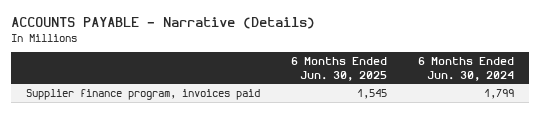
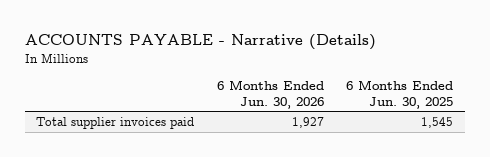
- | 6 Months Ended Jun. 30, 2025 | 6 Months Ended Jun. 30, 2024
+ | 6 Months Ended Jun. 30, 2026 | 6 Months Ended Jun. 30, 2025
- Supplier finance program, invoices paid | 1,545 | 1,799
+ Total supplier invoices paid | 1,927 | 1,545

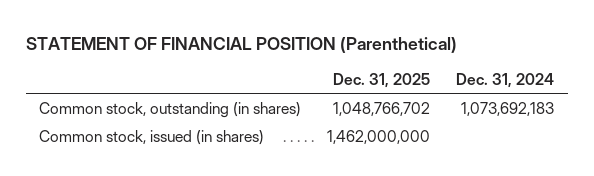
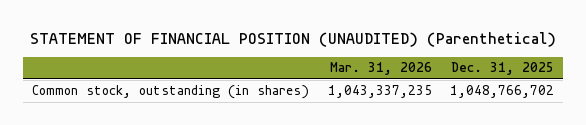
- STATEMENT OF FINANCIAL POSITION (Parenthetical)
+ STATEMENT OF FINANCIAL POSITION (UNAUDITED) (Parenthetical)
- | Dec. 31, 2025 | Dec. 31, 2024
+ | Mar. 31, 2026 | Dec. 31, 2025
- Common stock, issued (in shares) | 1,462,000,000 |

